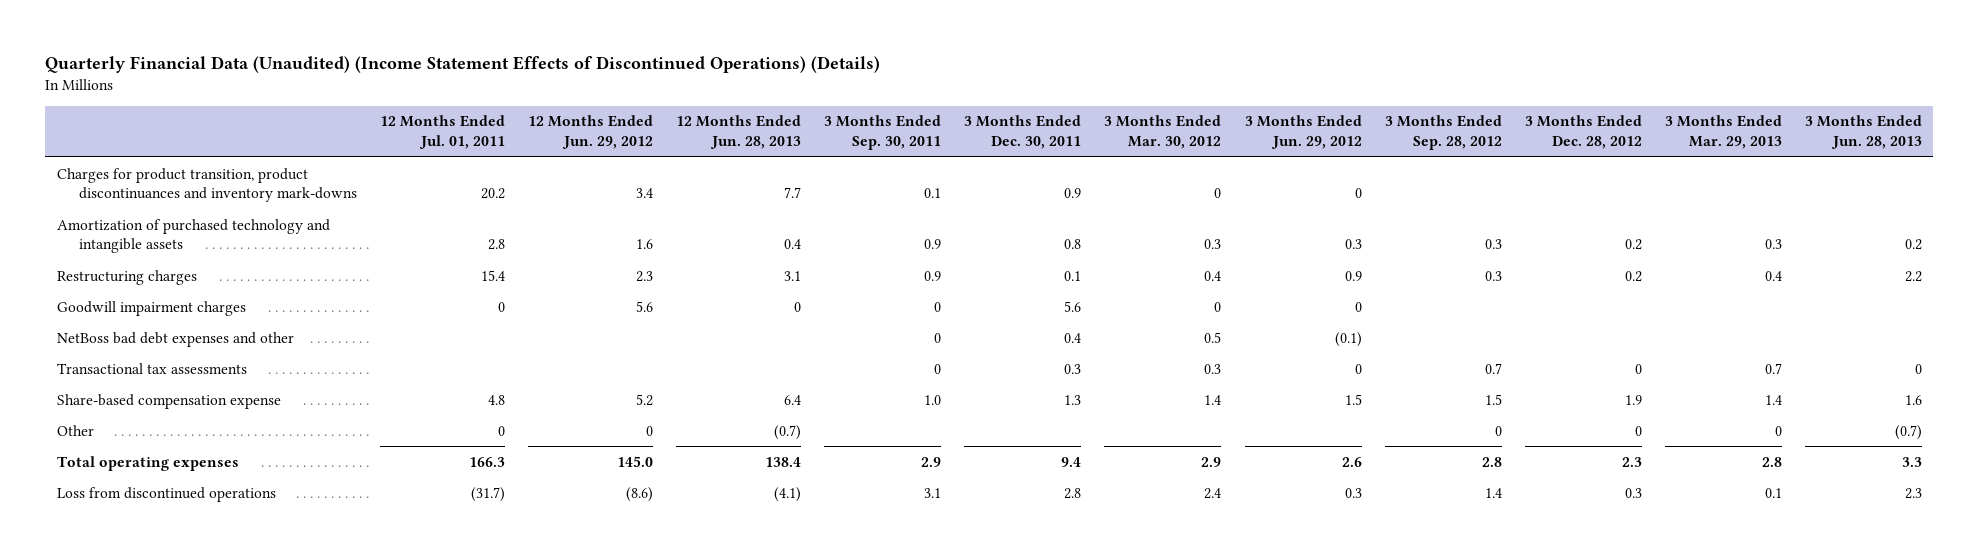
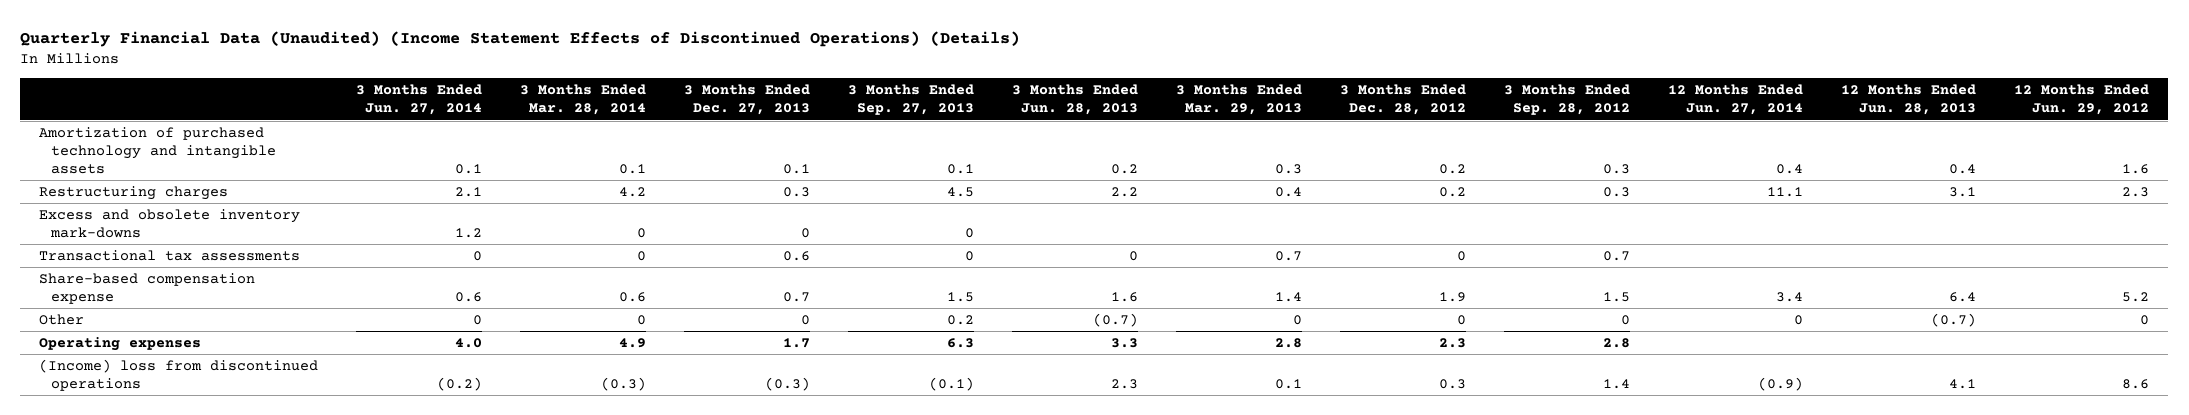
- | 12 Months Ended Jul. 01, 2011 | 12 Months Ended Jun. 29, 2012 | 12 Months Ended Jun. 28, 2013 | 3 Months Ended Sep. 30, 2011 | 3 Months Ended Dec. 30, 2011 | 3 Months Ended Mar. 30, 2012 | 3 Months Ended Jun. 29, 2012 | 3 Months Ended Sep. 28, 2012 | 3 Months Ended Dec. 28, 2012 | 3 Months Ended Mar. 29, 2013 | 3 Months Ended Jun. 28, 2013
+ | 3 Months Ended Jun. 27, 2014 | 3 Months Ended Mar. 28, 2014 | 3 Months Ended Dec. 27, 2013 | 3 Months Ended Sep. 27, 2013 | 3 Months Ended Jun. 28, 2013 | 3 Months Ended Mar. 29, 2013 | 3 Months Ended Dec. 28, 2012 | 3 Months Ended Sep. 28, 2012 | 12 Months Ended Jun. 27, 2014 | 12 Months Ended Jun. 28, 2013 | 12 Months Ended Jun. 29, 2012
- Charges for product transition, product discontinuances and inventory mark-downs | 20.2 | 3.4 | 7.7 | 0.1 | 0.9 | 0 | 0 | | | |
- Goodwill impairment charges | 0 | 5.6 | 0 | 0 | 5.6 | 0 | 0 | | | |
- NetBoss bad debt expenses and other | | | | 0 | 0.4 | 0.5 | (0.1) | | | |
+ Excess and obsolete inventory mark-downs | 1.2 | 0 | 0 | 0 | | | | | | |
- Total operating expenses | 166.3 | 145.0 | 138.4 | 2.9 | 9.4 | 2.9 | 2.6 | 2.8 | 2.3 | 2.8 | 3.3
- Loss from discontinued operations | (31.7) | (8.6) | (4.1) | 3.1 | 2.8 | 2.4 | 0.3 | 1.4 | 0.3 | 0.1 | 2.3
+ Operating expenses | 4.0 | 4.9 | 1.7 | 6.3 | 3.3 | 2.8 | 2.3 | 2.8 | | |
+ (Income) loss from discontinued operations | (0.2) | (0.3) | (0.3) | (0.1) | 2.3 | 0.1 | 0.3 | 1.4 | (0.9) | 4.1 | 8.6

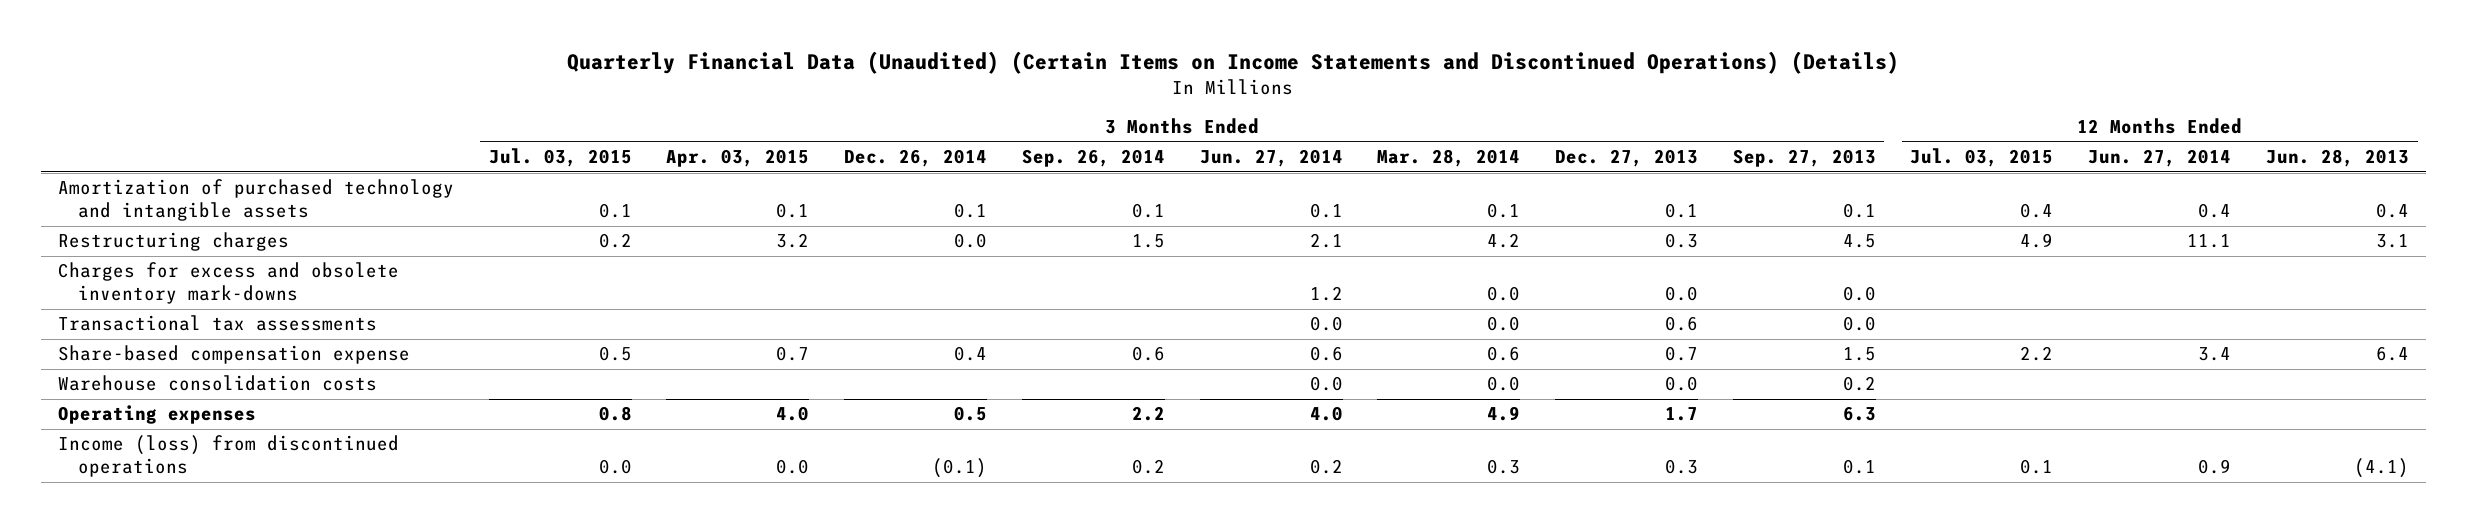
- Quarterly Financial Data (Unaudited) (Income Statement Effects of Discontinued Operations) (Details)
+ Quarterly Financial Data (Unaudited) (Certain Items on Income Statements and Discontinued Operations) (Details)
- | 3 Months Ended Jun. 27, 2014 | 3 Months Ended Mar. 28, 2014 | 3 Months Ended Dec. 27, 2013 | 3 Months Ended Sep. 27, 2013 | 3 Months Ended Jun. 28, 2013 | 3 Months Ended Mar. 29, 2013 | 3 Months Ended Dec. 28, 2012 | 3 Months Ended Sep. 28, 2012 | 12 Months Ended Jun. 27, 2014 | 12 Months Ended Jun. 28, 2013 | 12 Months Ended Jun. 29, 2012
+ | 3 Months Ended Jul. 03, 2015 | 3 Months Ended Apr. 03, 2015 | 3 Months Ended Dec. 26, 2014 | 3 Months Ended Sep. 26, 2014 | 3 Months Ended Jun. 27, 2014 | 3 Months Ended Mar. 28, 2014 | 3 Months Ended Dec. 27, 2013 | 3 Months Ended Sep. 27, 2013 | 12 Months Ended Jul. 03, 2015 | 12 Months Ended Jun. 27, 2014 | 12 Months Ended Jun. 28, 2013
- Excess and obsolete inventory mark-downs | 1.2 | 0 | 0 | 0 | | | | | | |
- Transactional tax assessments | 0 | 0 | 0.6 | 0 | 0 | 0.7 | 0 | 0.7 | | |
+ Charges for excess and obsolete inventory mark-downs | | | | | 1.2 | 0.0 | 0.0 | 0.0 | | |
+ Transactional tax assessments | | | | | 0.0 | 0.0 | 0.6 | 0.0 | | |
- Other | 0 | 0 | 0 | 0.2 | (0.7) | 0 | 0 | 0 | 0 | (0.7) | 0
+ Warehouse consolidation costs | | | | | 0.0 | 0.0 | 0.0 | 0.2 | | |
- (Income) loss from discontinued operations | (0.2) | (0.3) | (0.3) | (0.1) | 2.3 | 0.1 | 0.3 | 1.4 | (0.9) | 4.1 | 8.6
+ Income (loss) from discontinued operations | 0.0 | 0.0 | (0.1) | 0.2 | 0.2 | 0.3 | 0.3 | 0.1 | 0.1 | 0.9 | (4.1)

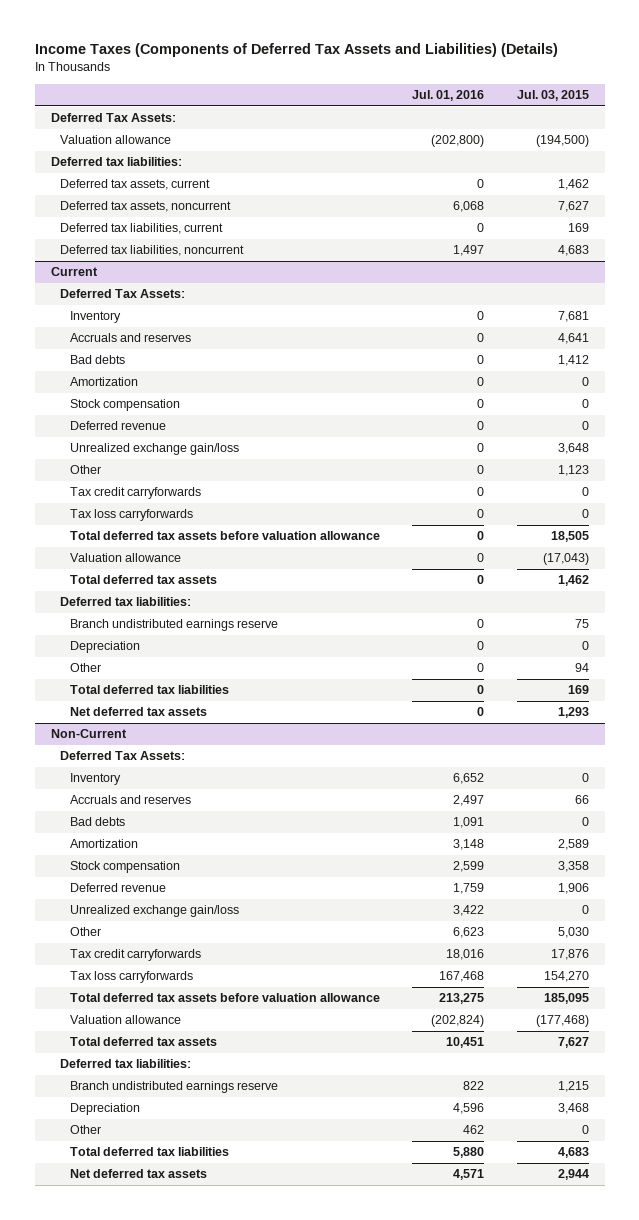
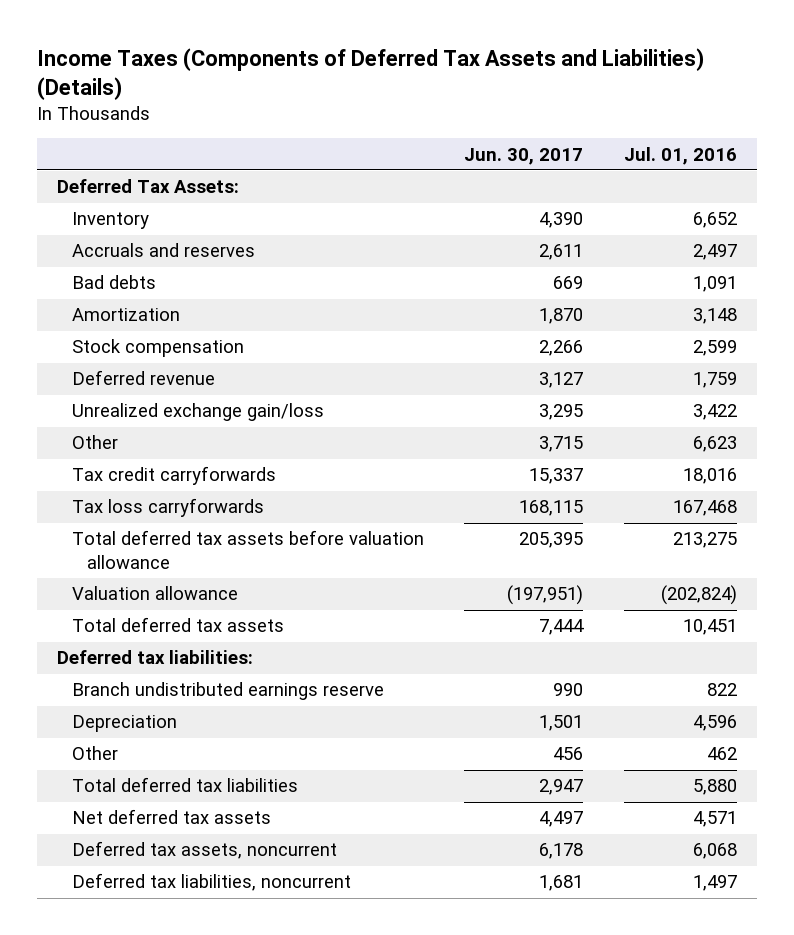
- | Jul. 01, 2016 | Jul. 03, 2015
+ | Jun. 30, 2017 | Jul. 01, 2016
- Valuation allowance | (202,800) | (194,500)
- Deferred tax liabilities:
- Deferred tax assets, current | 0 | 1,462
- Deferred tax liabilities, current | 0 | 169
- Current
- Deferred Tax Assets:
- Inventory | 0 | 7,681
- Accruals and reserves | 0 | 4,641
- Bad debts | 0 | 1,412
- Amortization | 0 | 0
- Stock compensation | 0 | 0
- Deferred revenue | 0 | 0
- Unrealized exchange gain/loss | 0 | 3,648
- Other | 0 | 1,123
- Tax credit carryforwards | 0 | 0
- Tax loss carryforwards | 0 | 0
- Total deferred tax assets before valuation allowance | 0 | 18,505
- Valuation allowance | 0 | (17,043)
- Total deferred tax assets | 0 | 1,462
- Deferred tax liabilities:
- Branch undistributed earnings reserve | 0 | 75
- Depreciation | 0 | 0
- Other | 0 | 94
- Total deferred tax liabilities | 0 | 169
- Net deferred tax assets | 0 | 1,293
- Non-Current
- Deferred Tax Assets:
moved down: Deferred tax assets, noncurrent | 6,178 | 6,068
moved down: Deferred tax liabilities, noncurrent | 1,681 | 1,497

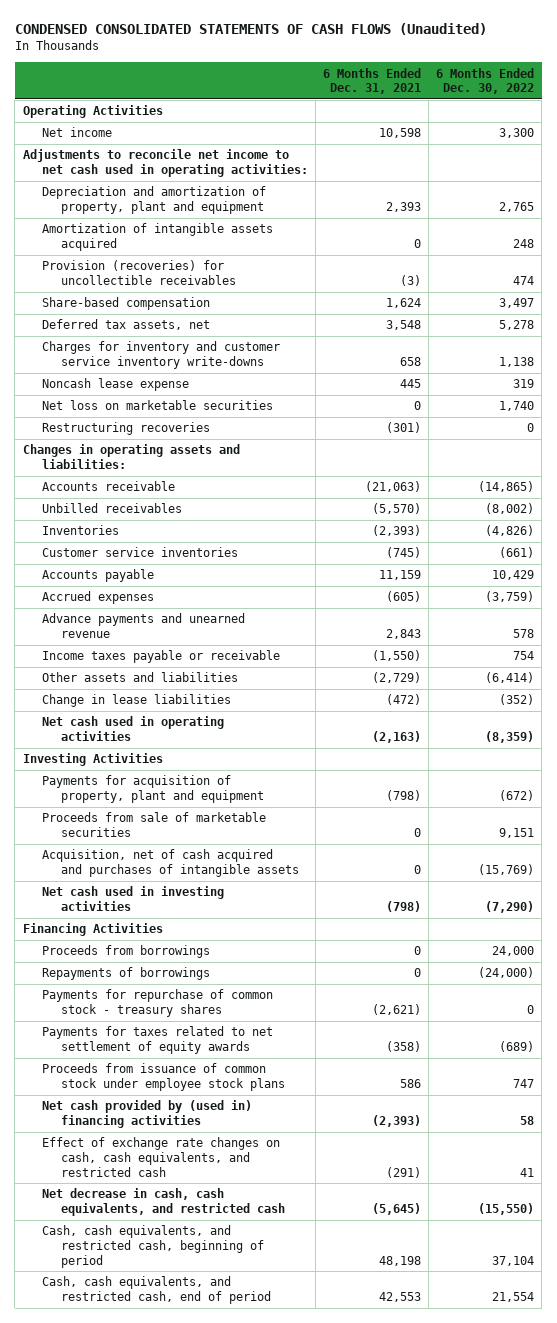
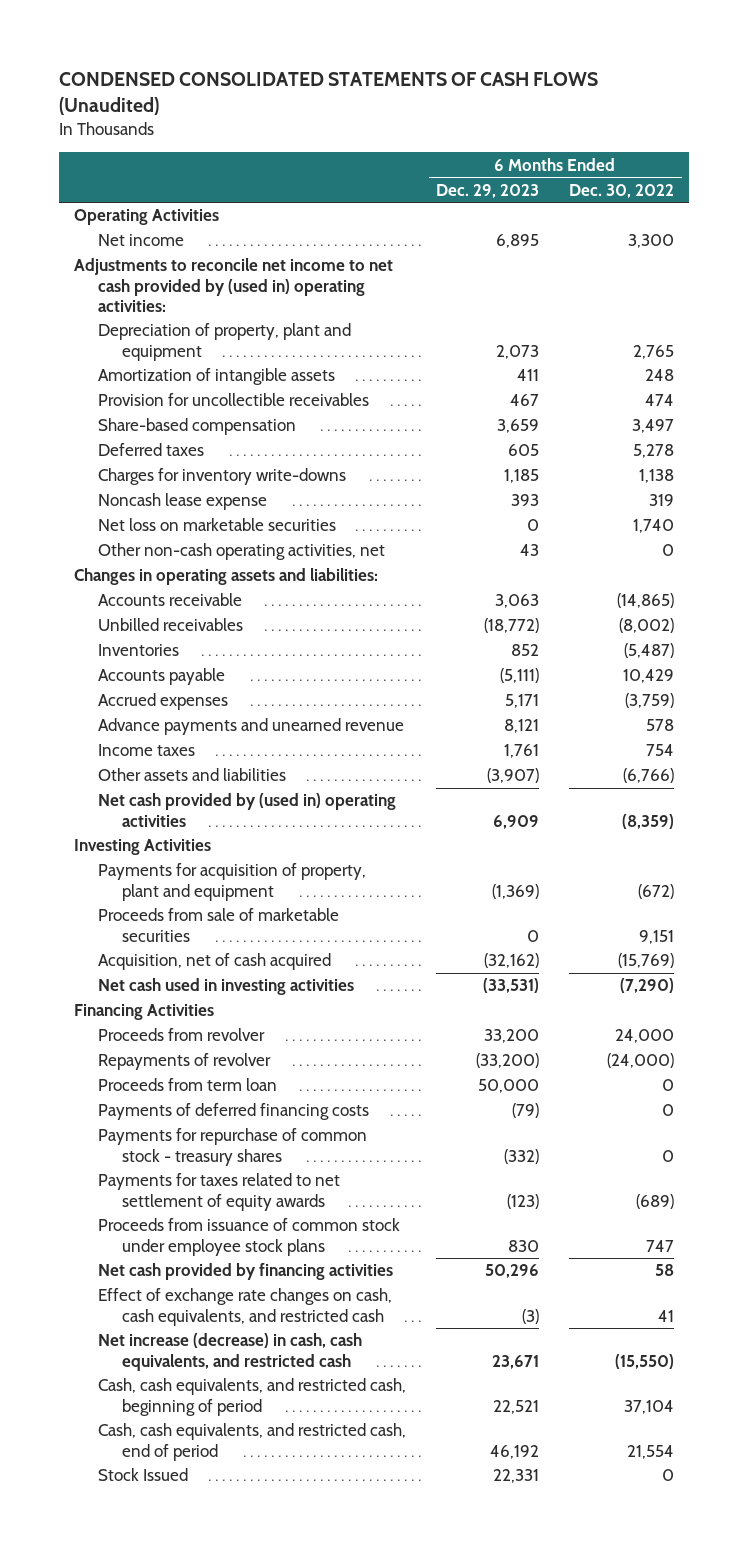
- | 6 Months Ended Dec. 31, 2021 | 6 Months Ended Dec. 30, 2022
+ | 6 Months Ended Dec. 29, 2023 | 6 Months Ended Dec. 30, 2022
- Adjustments to reconcile net income to net cash used in operating activities:
- Depreciation and amortization of property, plant and equipment | 2,393 | 2,765
- Amortization of intangible assets acquired | 0 | 248
- Provision (recoveries) for uncollectible receivables | (3) | 474
+ Adjustments to reconcile net income to net cash provided by (used in) operating activities:
+ Depreciation of property, plant and equipment | 2,073 | 2,765
+ Amortization of intangible assets | 411 | 248
+ Provision for uncollectible receivables | 467 | 474
- Deferred tax assets, net | 3,548 | 5,278
- Charges for inventory and customer service inventory write-downs | 658 | 1,138
+ Deferred taxes | 605 | 5,278
+ Charges for inventory write-downs | 1,185 | 1,138
- Restructuring recoveries | (301) | 0
+ Other non-cash operating activities, net | 43 | 0
- Inventories | (2,393) | (4,826)
- Customer service inventories | (745) | (661)
+ Inventories | 852 | (5,487)
- Income taxes payable or receivable | (1,550) | 754
- Other assets and liabilities | (2,729) | (6,414)
- Change in lease liabilities | (472) | (352)
- Net cash used in operating activities | (2,163) | (8,359)
+ Income taxes | 1,761 | 754
+ Other assets and liabilities | (3,907) | (6,766)
+ Net cash provided by (used in) operating activities | 6,909 | (8,359)
- Acquisition, net of cash acquired and purchases of intangible assets | 0 | (15,769)
+ Acquisition, net of cash acquired | (32,162) | (15,769)
- Proceeds from borrowings | 0 | 24,000
- Repayments of borrowings | 0 | (24,000)
+ Proceeds from revolver | 33,200 | 24,000
+ Repayments of revolver | (33,200) | (24,000)
+ Proceeds from term loan | 50,000 | 0
+ Payments of deferred financing costs | (79) | 0
- Net cash provided by (used in) financing activities | (2,393) | 58
+ Net cash provided by financing activities | 50,296 | 58
- Net decrease in cash, cash equivalents, and restricted cash | (5,645) | (15,550)
+ Net increase (decrease) in cash, cash equivalents, and restricted cash | 23,671 | (15,550)
+ Stock Issued | 22,331 | 0

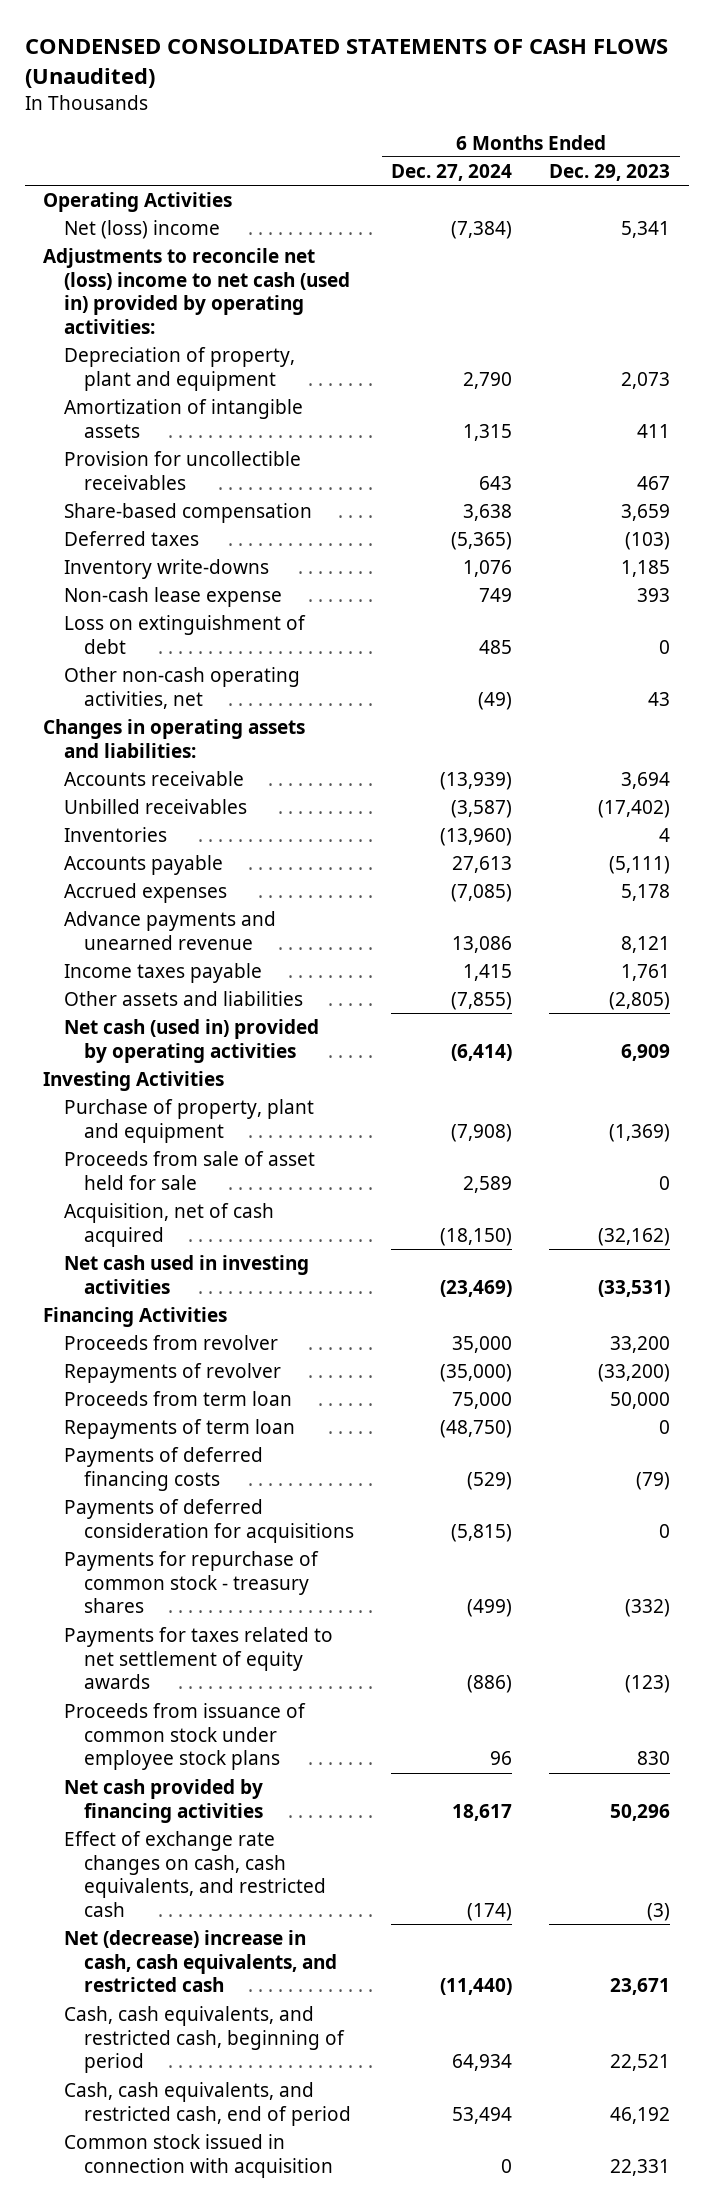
- | 6 Months Ended Dec. 29, 2023 | 6 Months Ended Dec. 30, 2022
+ | 6 Months Ended Dec. 27, 2024 | 6 Months Ended Dec. 29, 2023
- Net income | 6,895 | 3,300
- Adjustments to reconcile net income to net cash provided by (used in) operating activities:
+ Net (loss) income | (7,384) | 5,341
+ Adjustments to reconcile net (loss) income to net cash (used in) provided by operating activities:
- Deferred taxes | 605 | 5,278
- Charges for inventory write-downs | 1,185 | 1,138
- Noncash lease expense | 393 | 319
- Net loss on marketable securities | 0 | 1,740
+ Deferred taxes | (5,365) | (103)
+ Inventory write-downs | 1,076 | 1,185
+ Non-cash lease expense | 749 | 393
+ Loss on extinguishment of debt | 485 | 0
- Accounts receivable | 3,063 | (14,865)
- Unbilled receivables | (18,772) | (8,002)
- Inventories | 852 | (5,487)
+ Accounts receivable | (13,939) | 3,694
+ Unbilled receivables | (3,587) | (17,402)
+ Inventories | (13,960) | 4
- Accrued expenses | 5,171 | (3,759)
+ Accrued expenses | (7,085) | 5,178
- Income taxes | 1,761 | 754
- Other assets and liabilities | (3,907) | (6,766)
- Net cash provided by (used in) operating activities | 6,909 | (8,359)
+ Income taxes payable | 1,415 | 1,761
+ Other assets and liabilities | (7,855) | (2,805)
+ Net cash (used in) provided by operating activities | (6,414) | 6,909
- Payments for acquisition of property, plant and equipment | (1,369) | (672)
- Proceeds from sale of marketable securities | 0 | 9,151
+ Purchase of property, plant and equipment | (7,908) | (1,369)
+ Proceeds from sale of asset held for sale | 2,589 | 0
+ Repayments of term loan | (48,750) | 0
+ Payments of deferred consideration for acquisitions | (5,815) | 0
- Net increase (decrease) in cash, cash equivalents, and restricted cash | 23,671 | (15,550)
+ Net (decrease) increase in cash, cash equivalents, and restricted cash | (11,440) | 23,671
- Stock Issued | 22,331 | 0
+ Common stock issued in connection with acquisition | 0 | 22,331

